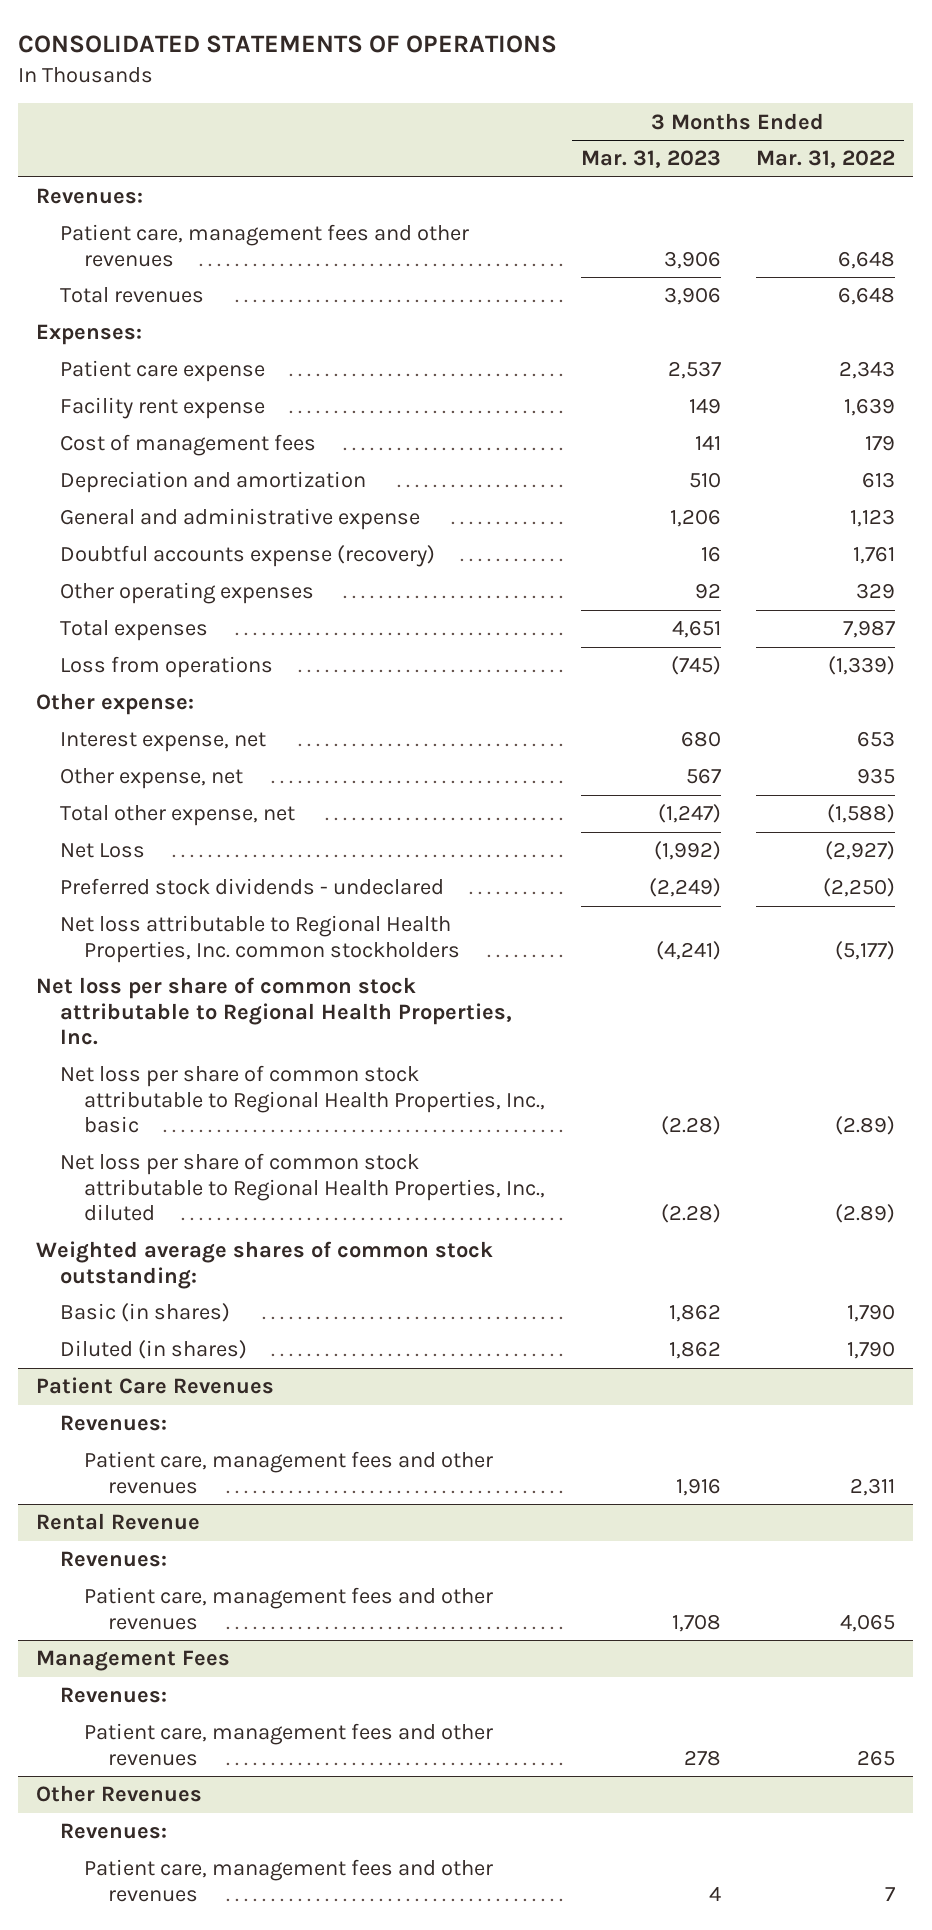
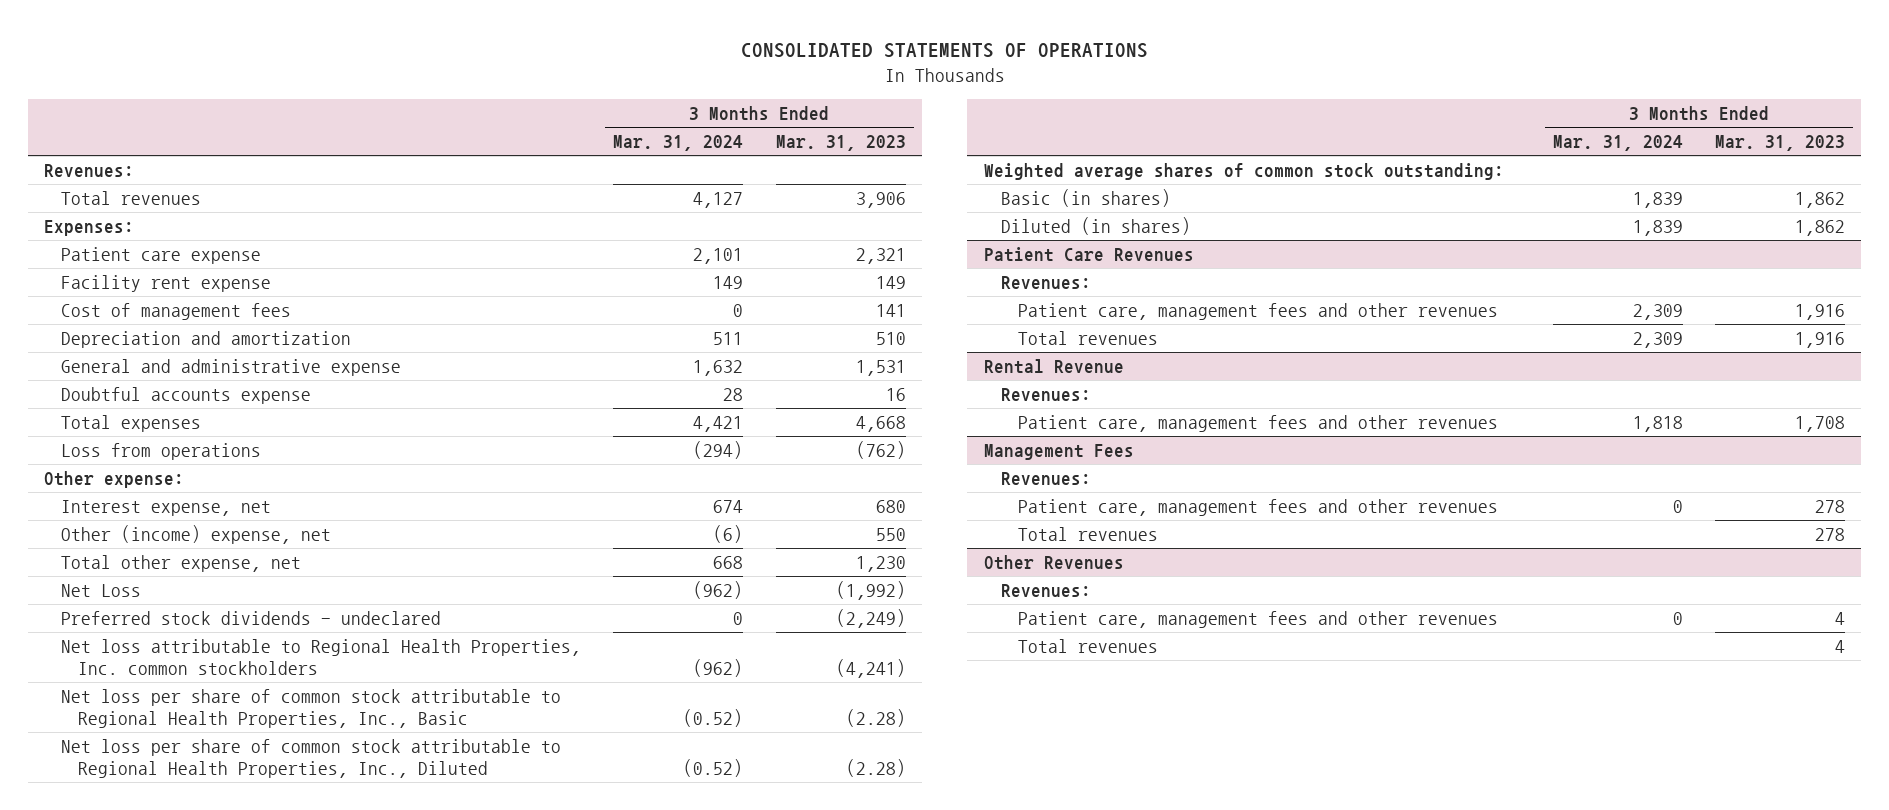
- | 3 Months Ended Mar. 31, 2023 | 3 Months Ended Mar. 31, 2022
+ | 3 Months Ended Mar. 31, 2024 | 3 Months Ended Mar. 31, 2023
- Patient care, management fees and other revenues | 3,906 | 6,648
- Patient care expense | 2,537 | 2,343
+ Patient care expense | 2,101 | 2,321
- General and administrative expense | 1,206 | 1,123
- Doubtful accounts expense (recovery) | 16 | 1,761
- Other operating expenses | 92 | 329
- Total expenses | 4,651 | 7,987
- Loss from operations | (745) | (1,339)
+ General and administrative expense | 1,632 | 1,531
+ Doubtful accounts expense | 28 | 16
+ Total expenses | 4,421 | 4,668
+ Loss from operations | (294) | (762)
- Other expense, net | 567 | 935
- Total other expense, net | (1,247) | (1,588)
+ Other (income) expense, net | (6) | 550
+ Total other expense, net | 668 | 1,230
- Net loss per share of common stock attributable to Regional Health Properties, Inc.
- Net loss per share of common stock attributable to Regional Health Properties, Inc., basic | (2.28) | (2.89)
- Net loss per share of common stock attributable to Regional Health Properties, Inc., diluted | (2.28) | (2.89)
+ Net loss per share of common stock attributable to Regional Health Properties, Inc., Basic | (0.52) | (2.28)
+ Net loss per share of common stock attributable to Regional Health Properties, Inc., Diluted | (0.52) | (2.28)
@ Patient Care Revenues
+ Total revenues | 2,309 | 1,916
@ Management Fees
+ Total revenues | | 278
@ Other Revenues
+ Total revenues | | 4

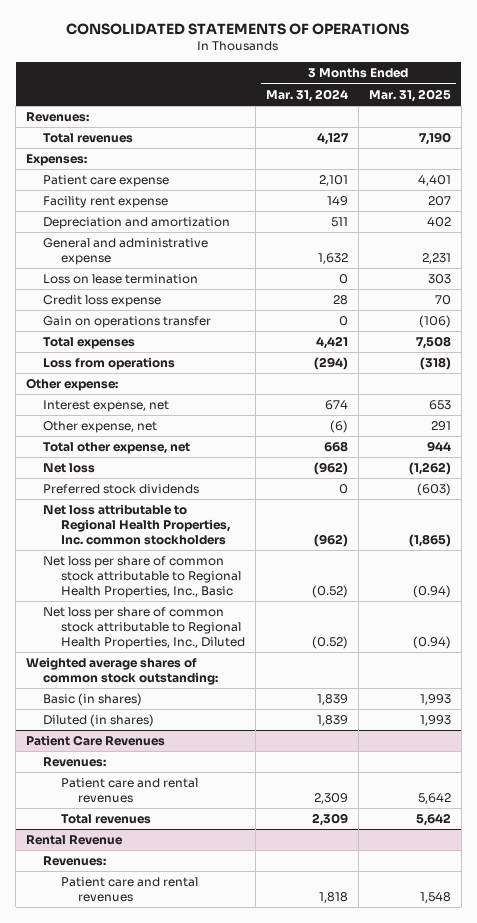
- | 3 Months Ended Mar. 31, 2024 | 3 Months Ended Mar. 31, 2023
+ | 3 Months Ended Mar. 31, 2024 | 3 Months Ended Mar. 31, 2025
- Cost of management fees | 0 | 141
- Doubtful accounts expense | 28 | 16
+ Loss on lease termination | 0 | 303
+ Credit loss expense | 28 | 70
+ Gain on operations transfer | 0 | (106)
- Other (income) expense, net | (6) | 550
+ Other expense, net | (6) | 291
- Net Loss | (962) | (1,992)
- Preferred stock dividends - undeclared | 0 | (2,249)
+ Net loss | (962) | (1,262)
+ Preferred stock dividends | 0 | (603)
@ Patient Care Revenues
- Patient care, management fees and other revenues | 2,309 | 1,916
+ Patient care and rental revenues | 2,309 | 5,642
@ Rental Revenue
- Patient care, management fees and other revenues | 1,818 | 1,708
- Management Fees
- Revenues:
- Patient care, management fees and other revenues | 0 | 278
- Total revenues | | 278
- Other Revenues
- Revenues:
- Patient care, management fees and other revenues | 0 | 4
- Total revenues | | 4
@ Rental Revenue
+ Patient care and rental revenues | 1,818 | 1,548

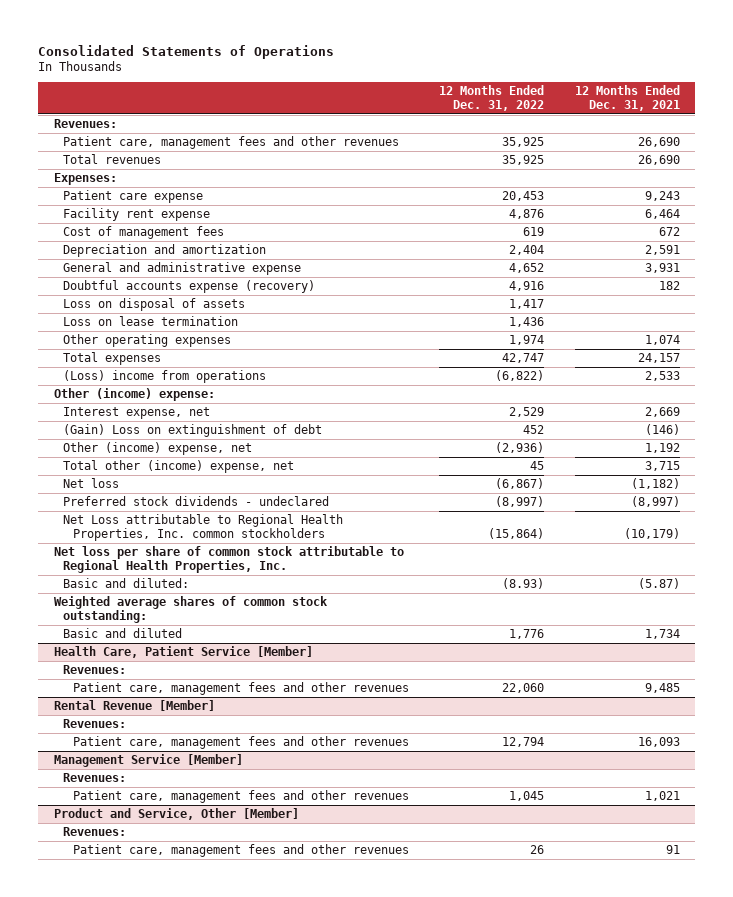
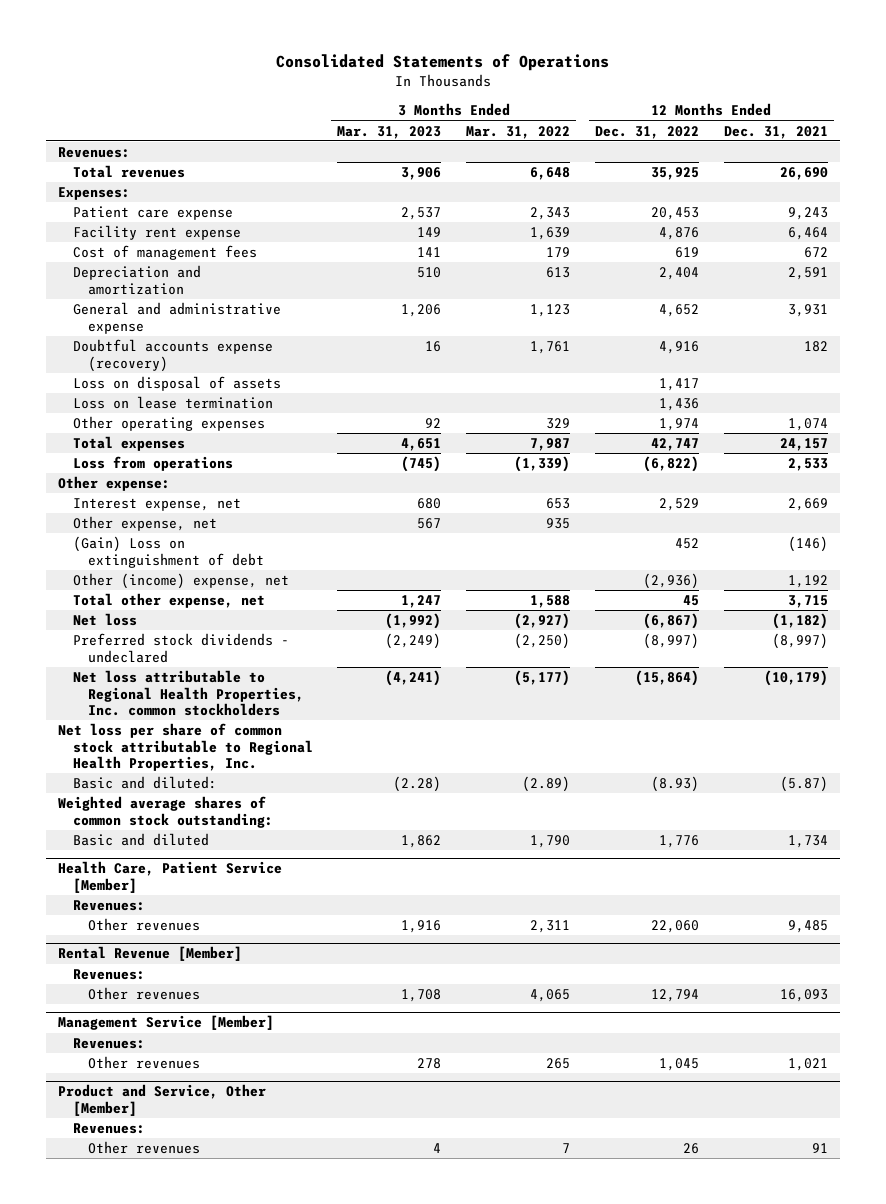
- | 12 Months Ended Dec. 31, 2022 | 12 Months Ended Dec. 31, 2021
+ | 3 Months Ended Mar. 31, 2023 | 3 Months Ended Mar. 31, 2022 | 12 Months Ended Dec. 31, 2022 | 12 Months Ended Dec. 31, 2021
- Patient care, management fees and other revenues | 35,925 | 26,690
- (Loss) income from operations | (6,822) | 2,533
- Other (income) expense:
+ Loss from operations | (745) | (1,339) | (6,822) | 2,533
+ Other expense:
+ Other expense, net | 567 | 935 | |
- Total other (income) expense, net | 45 | 3,715
+ Total other expense, net | 1,247 | 1,588 | 45 | 3,715
- Net Loss attributable to Regional Health Properties, Inc. common stockholders | (15,864) | (10,179)
+ Net loss attributable to Regional Health Properties, Inc. common stockholders | (4,241) | (5,177) | (15,864) | (10,179)
@ Health Care, Patient Service [Member]
- Patient care, management fees and other revenues | 22,060 | 9,485
+ Other revenues | 1,916 | 2,311 | 22,060 | 9,485
@ Rental Revenue [Member]
- Patient care, management fees and other revenues | 12,794 | 16,093
+ Other revenues | 1,708 | 4,065 | 12,794 | 16,093
@ Management Service [Member]
- Patient care, management fees and other revenues | 1,045 | 1,021
+ Other revenues | 278 | 265 | 1,045 | 1,021
@ Product and Service, Other [Member]
- Patient care, management fees and other revenues | 26 | 91
+ Other revenues | 4 | 7 | 26 | 91

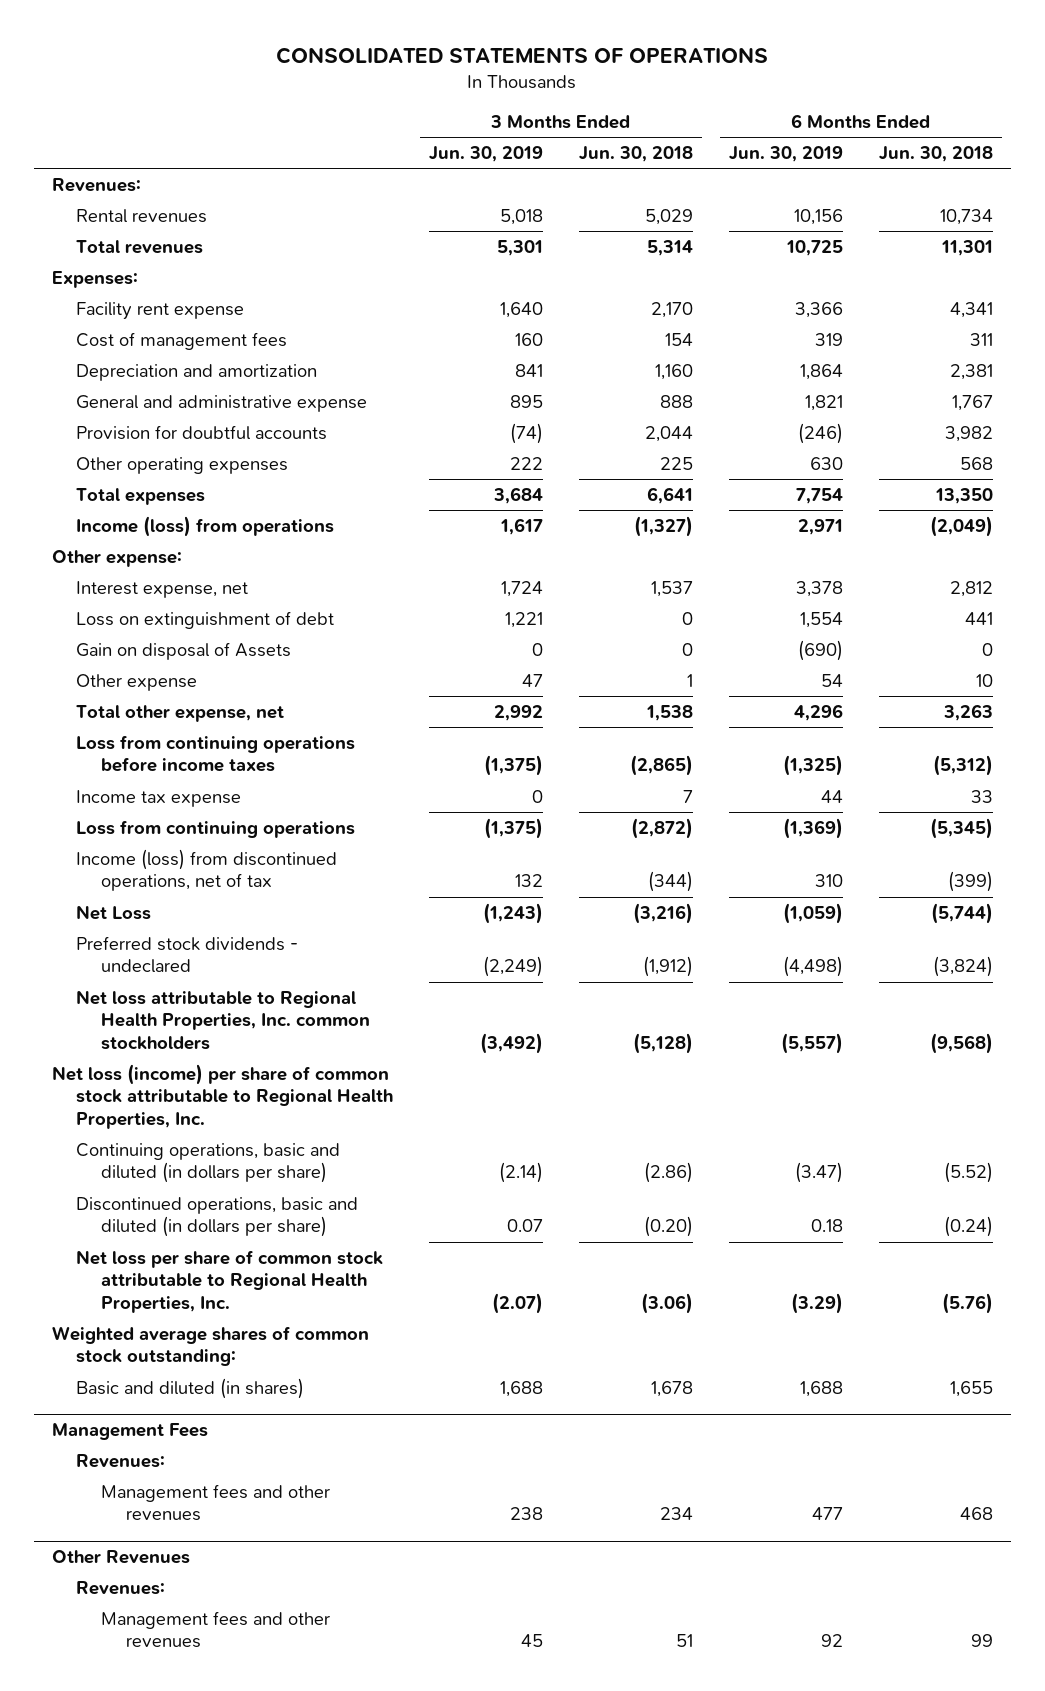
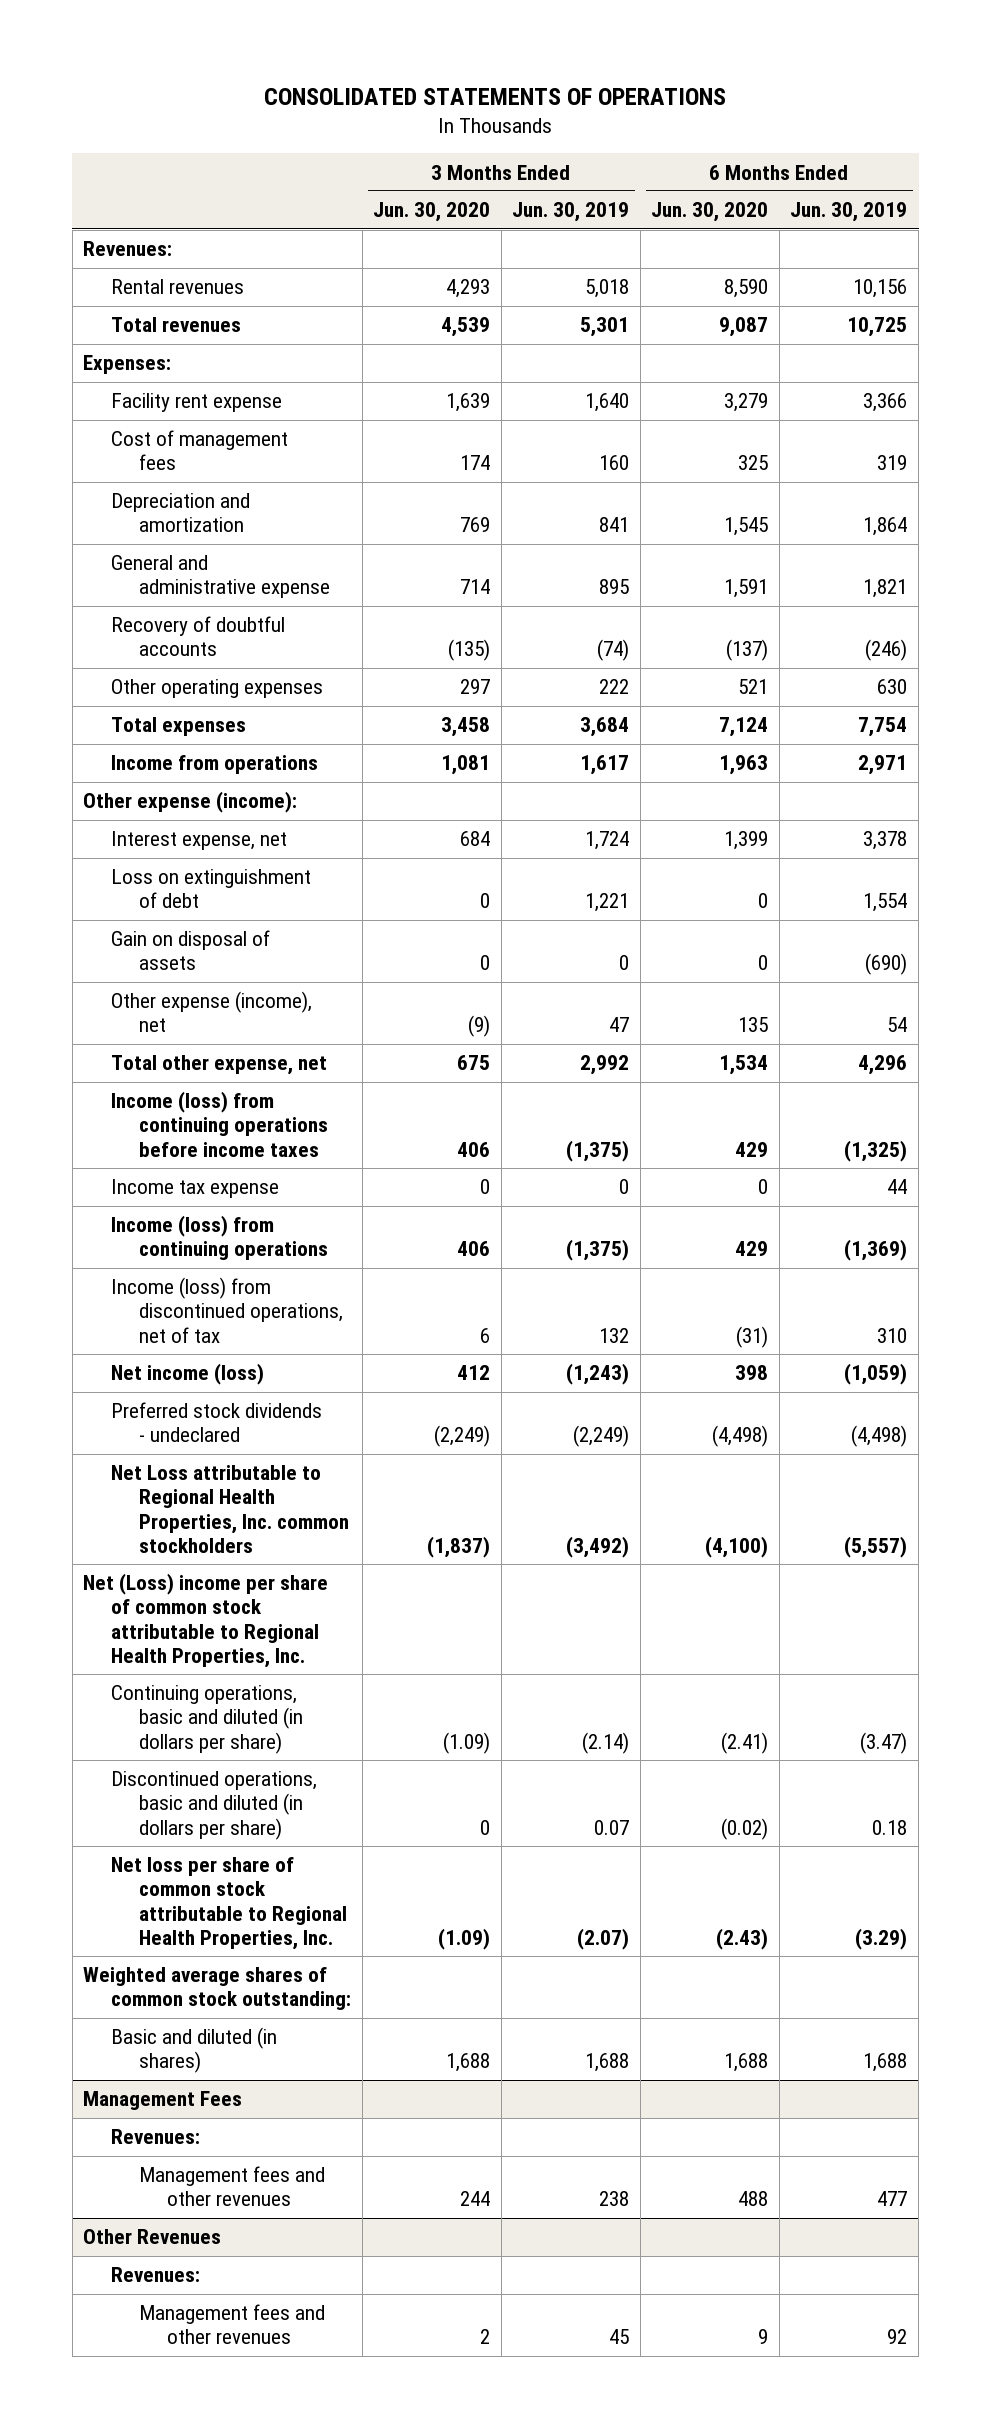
- | 3 Months Ended Jun. 30, 2019 | 3 Months Ended Jun. 30, 2018 | 6 Months Ended Jun. 30, 2019 | 6 Months Ended Jun. 30, 2018
+ | 3 Months Ended Jun. 30, 2020 | 3 Months Ended Jun. 30, 2019 | 6 Months Ended Jun. 30, 2020 | 6 Months Ended Jun. 30, 2019
- Provision for doubtful accounts | (74) | 2,044 | (246) | 3,982
+ Recovery of doubtful accounts | (135) | (74) | (137) | (246)
- Income (loss) from operations | 1,617 | (1,327) | 2,971 | (2,049)
- Other expense:
+ Income from operations | 1,081 | 1,617 | 1,963 | 2,971
+ Other expense (income):
- Gain on disposal of Assets | 0 | 0 | (690) | 0
- Other expense | 47 | 1 | 54 | 10
+ Gain on disposal of assets | 0 | 0 | 0 | (690)
+ Other expense (income), net | (9) | 47 | 135 | 54
- Loss from continuing operations before income taxes | (1,375) | (2,865) | (1,325) | (5,312)
+ Income (loss) from continuing operations before income taxes | 406 | (1,375) | 429 | (1,325)
- Loss from continuing operations | (1,375) | (2,872) | (1,369) | (5,345)
+ Income (loss) from continuing operations | 406 | (1,375) | 429 | (1,369)
- Net Loss | (1,243) | (3,216) | (1,059) | (5,744)
+ Net income (loss) | 412 | (1,243) | 398 | (1,059)
- Net loss attributable to Regional Health Properties, Inc. common stockholders | (3,492) | (5,128) | (5,557) | (9,568)
- Net loss (income) per share of common stock attributable to Regional Health Properties, Inc.
+ Net Loss attributable to Regional Health Properties, Inc. common stockholders | (1,837) | (3,492) | (4,100) | (5,557)
+ Net (Loss) income per share of common stock attributable to Regional Health Properties, Inc.

